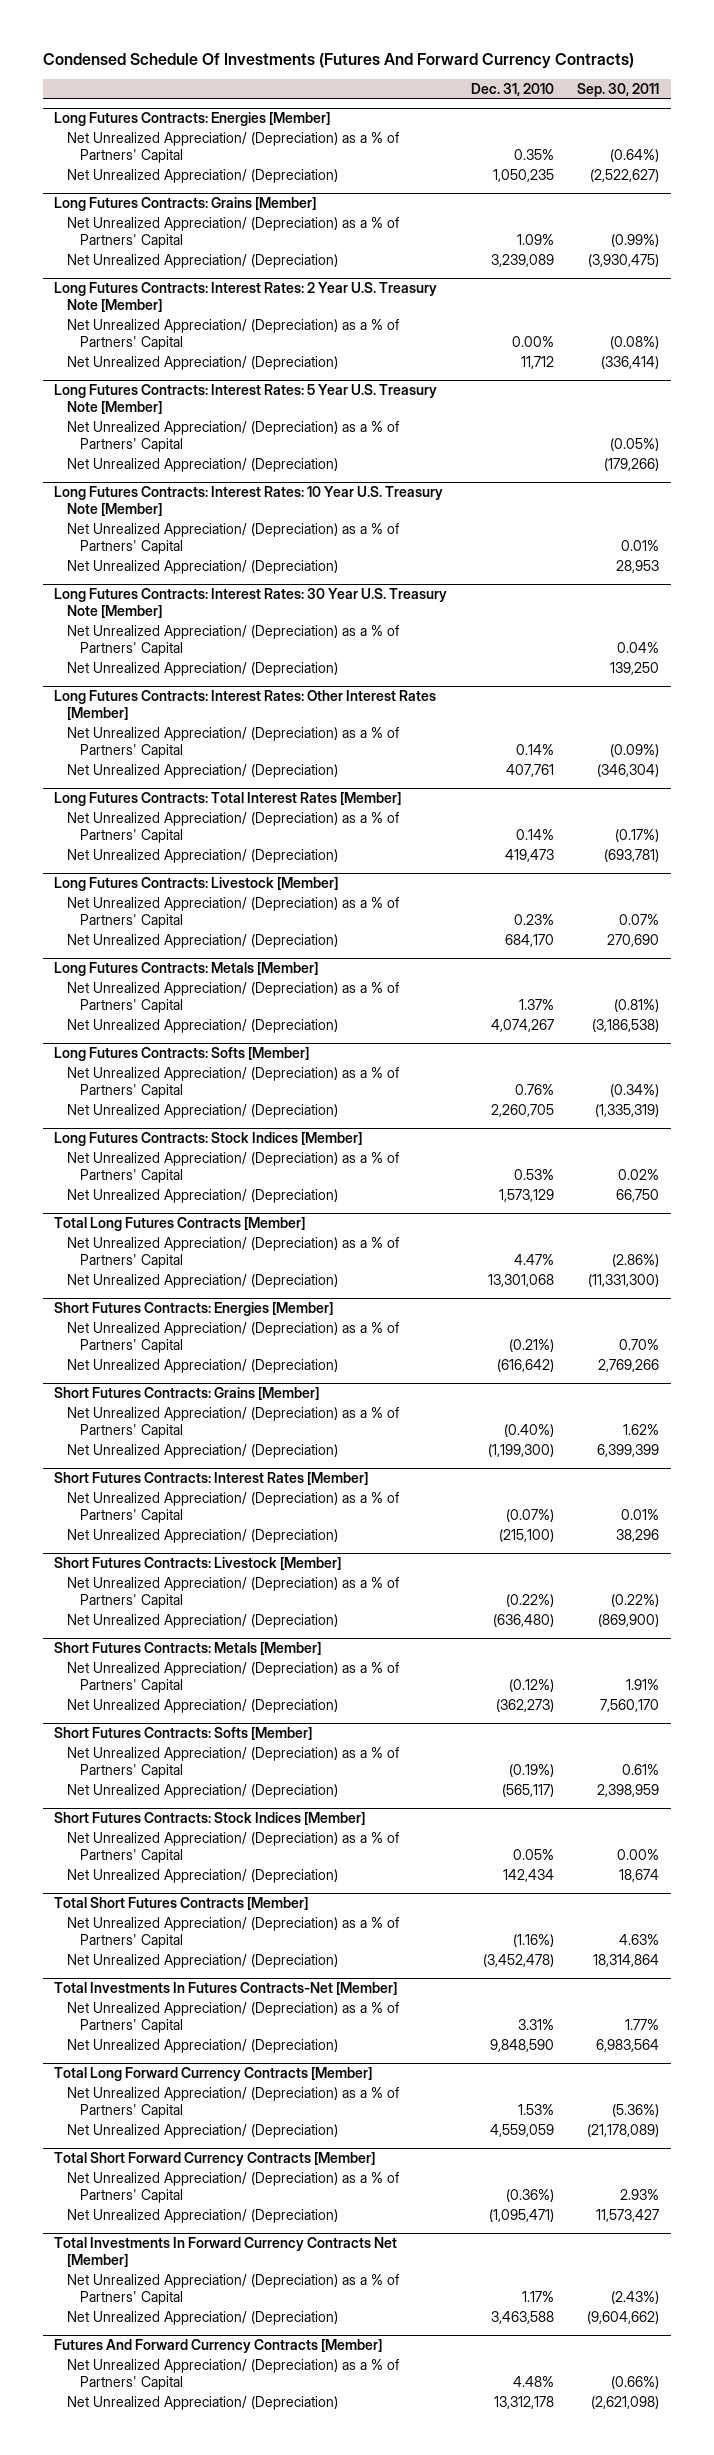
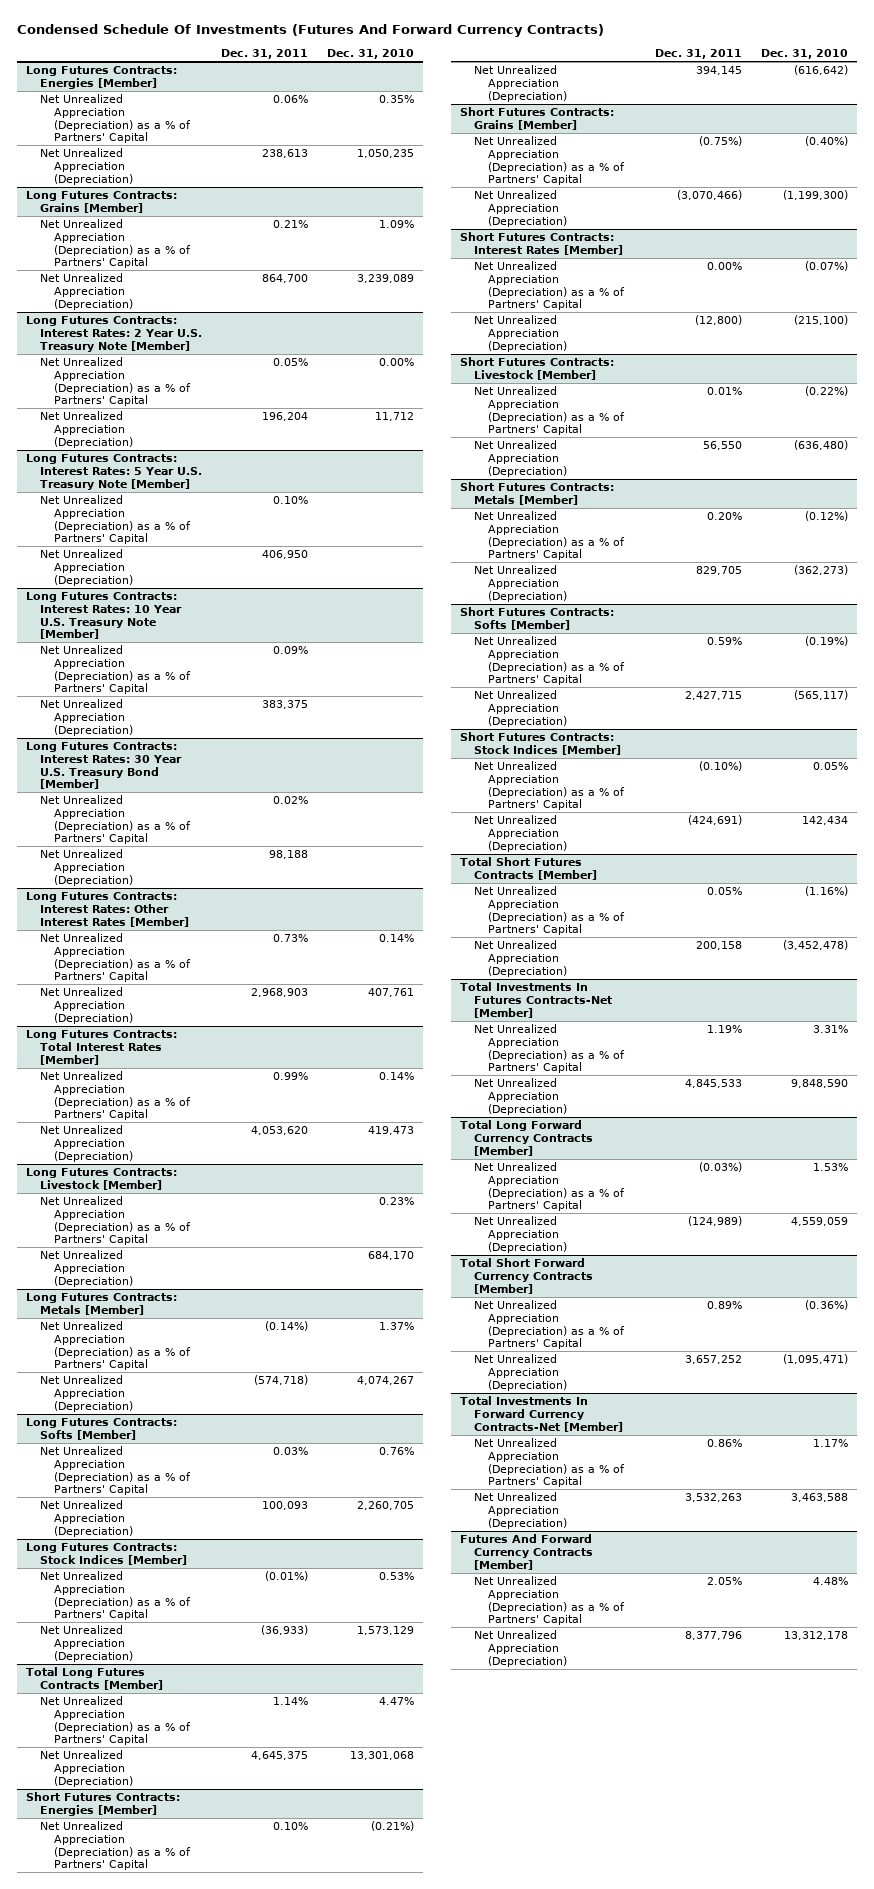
- | Dec. 31, 2010 | Sep. 30, 2011
+ | Dec. 31, 2011 | Dec. 31, 2010
@ Long Futures Contracts: Energies [Member]
- Net Unrealized Appreciation/ (Depreciation) as a % of Partners' Capital | 0.35% | (0.64%)
- Net Unrealized Appreciation/ (Depreciation) | 1,050,235 | (2,522,627)
+ Net Unrealized Appreciation (Depreciation) as a % of Partners' Capital | 0.06% | 0.35%
+ Net Unrealized Appreciation (Depreciation) | 238,613 | 1,050,235
@ Long Futures Contracts: Grains [Member]
- Net Unrealized Appreciation/ (Depreciation) as a % of Partners' Capital | 1.09% | (0.99%)
- Net Unrealized Appreciation/ (Depreciation) | 3,239,089 | (3,930,475)
+ Net Unrealized Appreciation (Depreciation) as a % of Partners' Capital | 0.21% | 1.09%
+ Net Unrealized Appreciation (Depreciation) | 864,700 | 3,239,089
@ Long Futures Contracts: Interest Rates: 2 Year U.S. Treasury Note [Member]
- Net Unrealized Appreciation/ (Depreciation) as a % of Partners' Capital | 0.00% | (0.08%)
- Net Unrealized Appreciation/ (Depreciation) | 11,712 | (336,414)
+ Net Unrealized Appreciation (Depreciation) as a % of Partners' Capital | 0.05% | 0.00%
+ Net Unrealized Appreciation (Depreciation) | 196,204 | 11,712
@ Long Futures Contracts: Interest Rates: 5 Year U.S. Treasury Note [Member]
- Net Unrealized Appreciation/ (Depreciation) as a % of Partners' Capital | | (0.05%)
- Net Unrealized Appreciation/ (Depreciation) | | (179,266)
+ Net Unrealized Appreciation (Depreciation) as a % of Partners' Capital | 0.10% |
+ Net Unrealized Appreciation (Depreciation) | 406,950 |
@ Long Futures Contracts: Interest Rates: 10 Year U.S. Treasury Note [Member]
- Net Unrealized Appreciation/ (Depreciation) as a % of Partners' Capital | | 0.01%
- Net Unrealized Appreciation/ (Depreciation) | | 28,953
- Long Futures Contracts: Interest Rates: 30 Year U.S. Treasury Note [Member]
- Net Unrealized Appreciation/ (Depreciation) as a % of Partners' Capital | | 0.04%
- Net Unrealized Appreciation/ (Depreciation) | | 139,250
@ Long Futures Contracts: Interest Rates: 10 Year U.S. Treasury Note [Member]
+ Net Unrealized Appreciation (Depreciation) as a % of Partners' Capital | 0.09% |
+ Net Unrealized Appreciation (Depreciation) | 383,375 |
+ Long Futures Contracts: Interest Rates: 30 Year U.S. Treasury Bond [Member]
+ Net Unrealized Appreciation (Depreciation) as a % of Partners' Capital | 0.02% |
+ Net Unrealized Appreciation (Depreciation) | 98,188 |
@ Long Futures Contracts: Interest Rates: Other Interest Rates [Member]
- Net Unrealized Appreciation/ (Depreciation) as a % of Partners' Capital | 0.14% | (0.09%)
- Net Unrealized Appreciation/ (Depreciation) | 407,761 | (346,304)
+ Net Unrealized Appreciation (Depreciation) as a % of Partners' Capital | 0.73% | 0.14%
+ Net Unrealized Appreciation (Depreciation) | 2,968,903 | 407,761
@ Long Futures Contracts: Total Interest Rates [Member]
- Net Unrealized Appreciation/ (Depreciation) as a % of Partners' Capital | 0.14% | (0.17%)
- Net Unrealized Appreciation/ (Depreciation) | 419,473 | (693,781)
+ Net Unrealized Appreciation (Depreciation) as a % of Partners' Capital | 0.99% | 0.14%
+ Net Unrealized Appreciation (Depreciation) | 4,053,620 | 419,473
@ Long Futures Contracts: Livestock [Member]
- Net Unrealized Appreciation/ (Depreciation) as a % of Partners' Capital | 0.23% | 0.07%
- Net Unrealized Appreciation/ (Depreciation) | 684,170 | 270,690
+ Net Unrealized Appreciation (Depreciation) as a % of Partners' Capital | | 0.23%
+ Net Unrealized Appreciation (Depreciation) | | 684,170
@ Long Futures Contracts: Metals [Member]
- Net Unrealized Appreciation/ (Depreciation) as a % of Partners' Capital | 1.37% | (0.81%)
- Net Unrealized Appreciation/ (Depreciation) | 4,074,267 | (3,186,538)
+ Net Unrealized Appreciation (Depreciation) as a % of Partners' Capital | (0.14%) | 1.37%
+ Net Unrealized Appreciation (Depreciation) | (574,718) | 4,074,267
@ Long Futures Contracts: Softs [Member]
- Net Unrealized Appreciation/ (Depreciation) as a % of Partners' Capital | 0.76% | (0.34%)
- Net Unrealized Appreciation/ (Depreciation) | 2,260,705 | (1,335,319)
+ Net Unrealized Appreciation (Depreciation) as a % of Partners' Capital | 0.03% | 0.76%
+ Net Unrealized Appreciation (Depreciation) | 100,093 | 2,260,705
@ Long Futures Contracts: Stock Indices [Member]
- Net Unrealized Appreciation/ (Depreciation) as a % of Partners' Capital | 0.53% | 0.02%
- Net Unrealized Appreciation/ (Depreciation) | 1,573,129 | 66,750
+ Net Unrealized Appreciation (Depreciation) as a % of Partners' Capital | (0.01%) | 0.53%
+ Net Unrealized Appreciation (Depreciation) | (36,933) | 1,573,129
@ Total Long Futures Contracts [Member]
- Net Unrealized Appreciation/ (Depreciation) as a % of Partners' Capital | 4.47% | (2.86%)
- Net Unrealized Appreciation/ (Depreciation) | 13,301,068 | (11,331,300)
+ Net Unrealized Appreciation (Depreciation) as a % of Partners' Capital | 1.14% | 4.47%
+ Net Unrealized Appreciation (Depreciation) | 4,645,375 | 13,301,068
@ Short Futures Contracts: Energies [Member]
- Net Unrealized Appreciation/ (Depreciation) as a % of Partners' Capital | (0.21%) | 0.70%
- Net Unrealized Appreciation/ (Depreciation) | (616,642) | 2,769,266
+ Net Unrealized Appreciation (Depreciation) as a % of Partners' Capital | 0.10% | (0.21%)
+ Net Unrealized Appreciation (Depreciation) | 394,145 | (616,642)
@ Short Futures Contracts: Grains [Member]
- Net Unrealized Appreciation/ (Depreciation) as a % of Partners' Capital | (0.40%) | 1.62%
- Net Unrealized Appreciation/ (Depreciation) | (1,199,300) | 6,399,399
+ Net Unrealized Appreciation (Depreciation) as a % of Partners' Capital | (0.75%) | (0.40%)
+ Net Unrealized Appreciation (Depreciation) | (3,070,466) | (1,199,300)
@ Short Futures Contracts: Interest Rates [Member]
- Net Unrealized Appreciation/ (Depreciation) as a % of Partners' Capital | (0.07%) | 0.01%
- Net Unrealized Appreciation/ (Depreciation) | (215,100) | 38,296
+ Net Unrealized Appreciation (Depreciation) as a % of Partners' Capital | 0.00% | (0.07%)
+ Net Unrealized Appreciation (Depreciation) | (12,800) | (215,100)
@ Short Futures Contracts: Livestock [Member]
- Net Unrealized Appreciation/ (Depreciation) as a % of Partners' Capital | (0.22%) | (0.22%)
- Net Unrealized Appreciation/ (Depreciation) | (636,480) | (869,900)
+ Net Unrealized Appreciation (Depreciation) as a % of Partners' Capital | 0.01% | (0.22%)
+ Net Unrealized Appreciation (Depreciation) | 56,550 | (636,480)
@ Short Futures Contracts: Metals [Member]
- Net Unrealized Appreciation/ (Depreciation) as a % of Partners' Capital | (0.12%) | 1.91%
- Net Unrealized Appreciation/ (Depreciation) | (362,273) | 7,560,170
+ Net Unrealized Appreciation (Depreciation) as a % of Partners' Capital | 0.20% | (0.12%)
+ Net Unrealized Appreciation (Depreciation) | 829,705 | (362,273)
@ Short Futures Contracts: Softs [Member]
- Net Unrealized Appreciation/ (Depreciation) as a % of Partners' Capital | (0.19%) | 0.61%
- Net Unrealized Appreciation/ (Depreciation) | (565,117) | 2,398,959
+ Net Unrealized Appreciation (Depreciation) as a % of Partners' Capital | 0.59% | (0.19%)
+ Net Unrealized Appreciation (Depreciation) | 2,427,715 | (565,117)
@ Short Futures Contracts: Stock Indices [Member]
- Net Unrealized Appreciation/ (Depreciation) as a % of Partners' Capital | 0.05% | 0.00%
- Net Unrealized Appreciation/ (Depreciation) | 142,434 | 18,674
+ Net Unrealized Appreciation (Depreciation) as a % of Partners' Capital | (0.10%) | 0.05%
+ Net Unrealized Appreciation (Depreciation) | (424,691) | 142,434
@ Total Short Futures Contracts [Member]
- Net Unrealized Appreciation/ (Depreciation) as a % of Partners' Capital | (1.16%) | 4.63%
- Net Unrealized Appreciation/ (Depreciation) | (3,452,478) | 18,314,864
+ Net Unrealized Appreciation (Depreciation) as a % of Partners' Capital | 0.05% | (1.16%)
+ Net Unrealized Appreciation (Depreciation) | 200,158 | (3,452,478)
@ Total Investments In Futures Contracts-Net [Member]
- Net Unrealized Appreciation/ (Depreciation) as a % of Partners' Capital | 3.31% | 1.77%
- Net Unrealized Appreciation/ (Depreciation) | 9,848,590 | 6,983,564
+ Net Unrealized Appreciation (Depreciation) as a % of Partners' Capital | 1.19% | 3.31%
+ Net Unrealized Appreciation (Depreciation) | 4,845,533 | 9,848,590
@ Total Long Forward Currency Contracts [Member]
- Net Unrealized Appreciation/ (Depreciation) as a % of Partners' Capital | 1.53% | (5.36%)
- Net Unrealized Appreciation/ (Depreciation) | 4,559,059 | (21,178,089)
+ Net Unrealized Appreciation (Depreciation) as a % of Partners' Capital | (0.03%) | 1.53%
+ Net Unrealized Appreciation (Depreciation) | (124,989) | 4,559,059
@ Total Short Forward Currency Contracts [Member]
- Net Unrealized Appreciation/ (Depreciation) as a % of Partners' Capital | (0.36%) | 2.93%
- Net Unrealized Appreciation/ (Depreciation) | (1,095,471) | 11,573,427
- Total Investments In Forward Currency Contracts Net [Member]
- Net Unrealized Appreciation/ (Depreciation) as a % of Partners' Capital | 1.17% | (2.43%)
- Net Unrealized Appreciation/ (Depreciation) | 3,463,588 | (9,604,662)
@ Total Short Forward Currency Contracts [Member]
+ Net Unrealized Appreciation (Depreciation) as a % of Partners' Capital | 0.89% | (0.36%)
+ Net Unrealized Appreciation (Depreciation) | 3,657,252 | (1,095,471)
+ Total Investments In Forward Currency Contracts-Net [Member]
+ Net Unrealized Appreciation (Depreciation) as a % of Partners' Capital | 0.86% | 1.17%
+ Net Unrealized Appreciation (Depreciation) | 3,532,263 | 3,463,588
@ Futures And Forward Currency Contracts [Member]
- Net Unrealized Appreciation/ (Depreciation) as a % of Partners' Capital | 4.48% | (0.66%)
- Net Unrealized Appreciation/ (Depreciation) | 13,312,178 | (2,621,098)
+ Net Unrealized Appreciation (Depreciation) as a % of Partners' Capital | 2.05% | 4.48%
+ Net Unrealized Appreciation (Depreciation) | 8,377,796 | 13,312,178

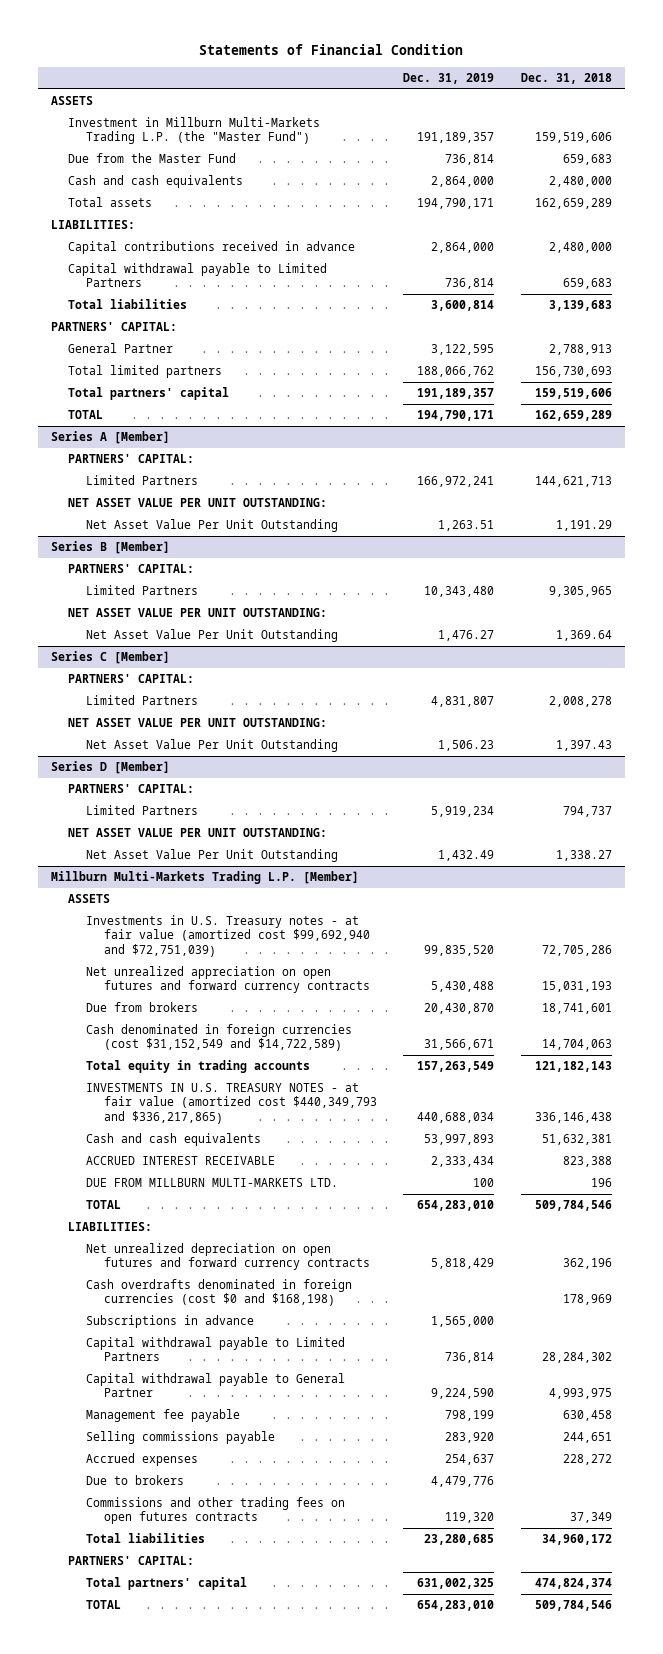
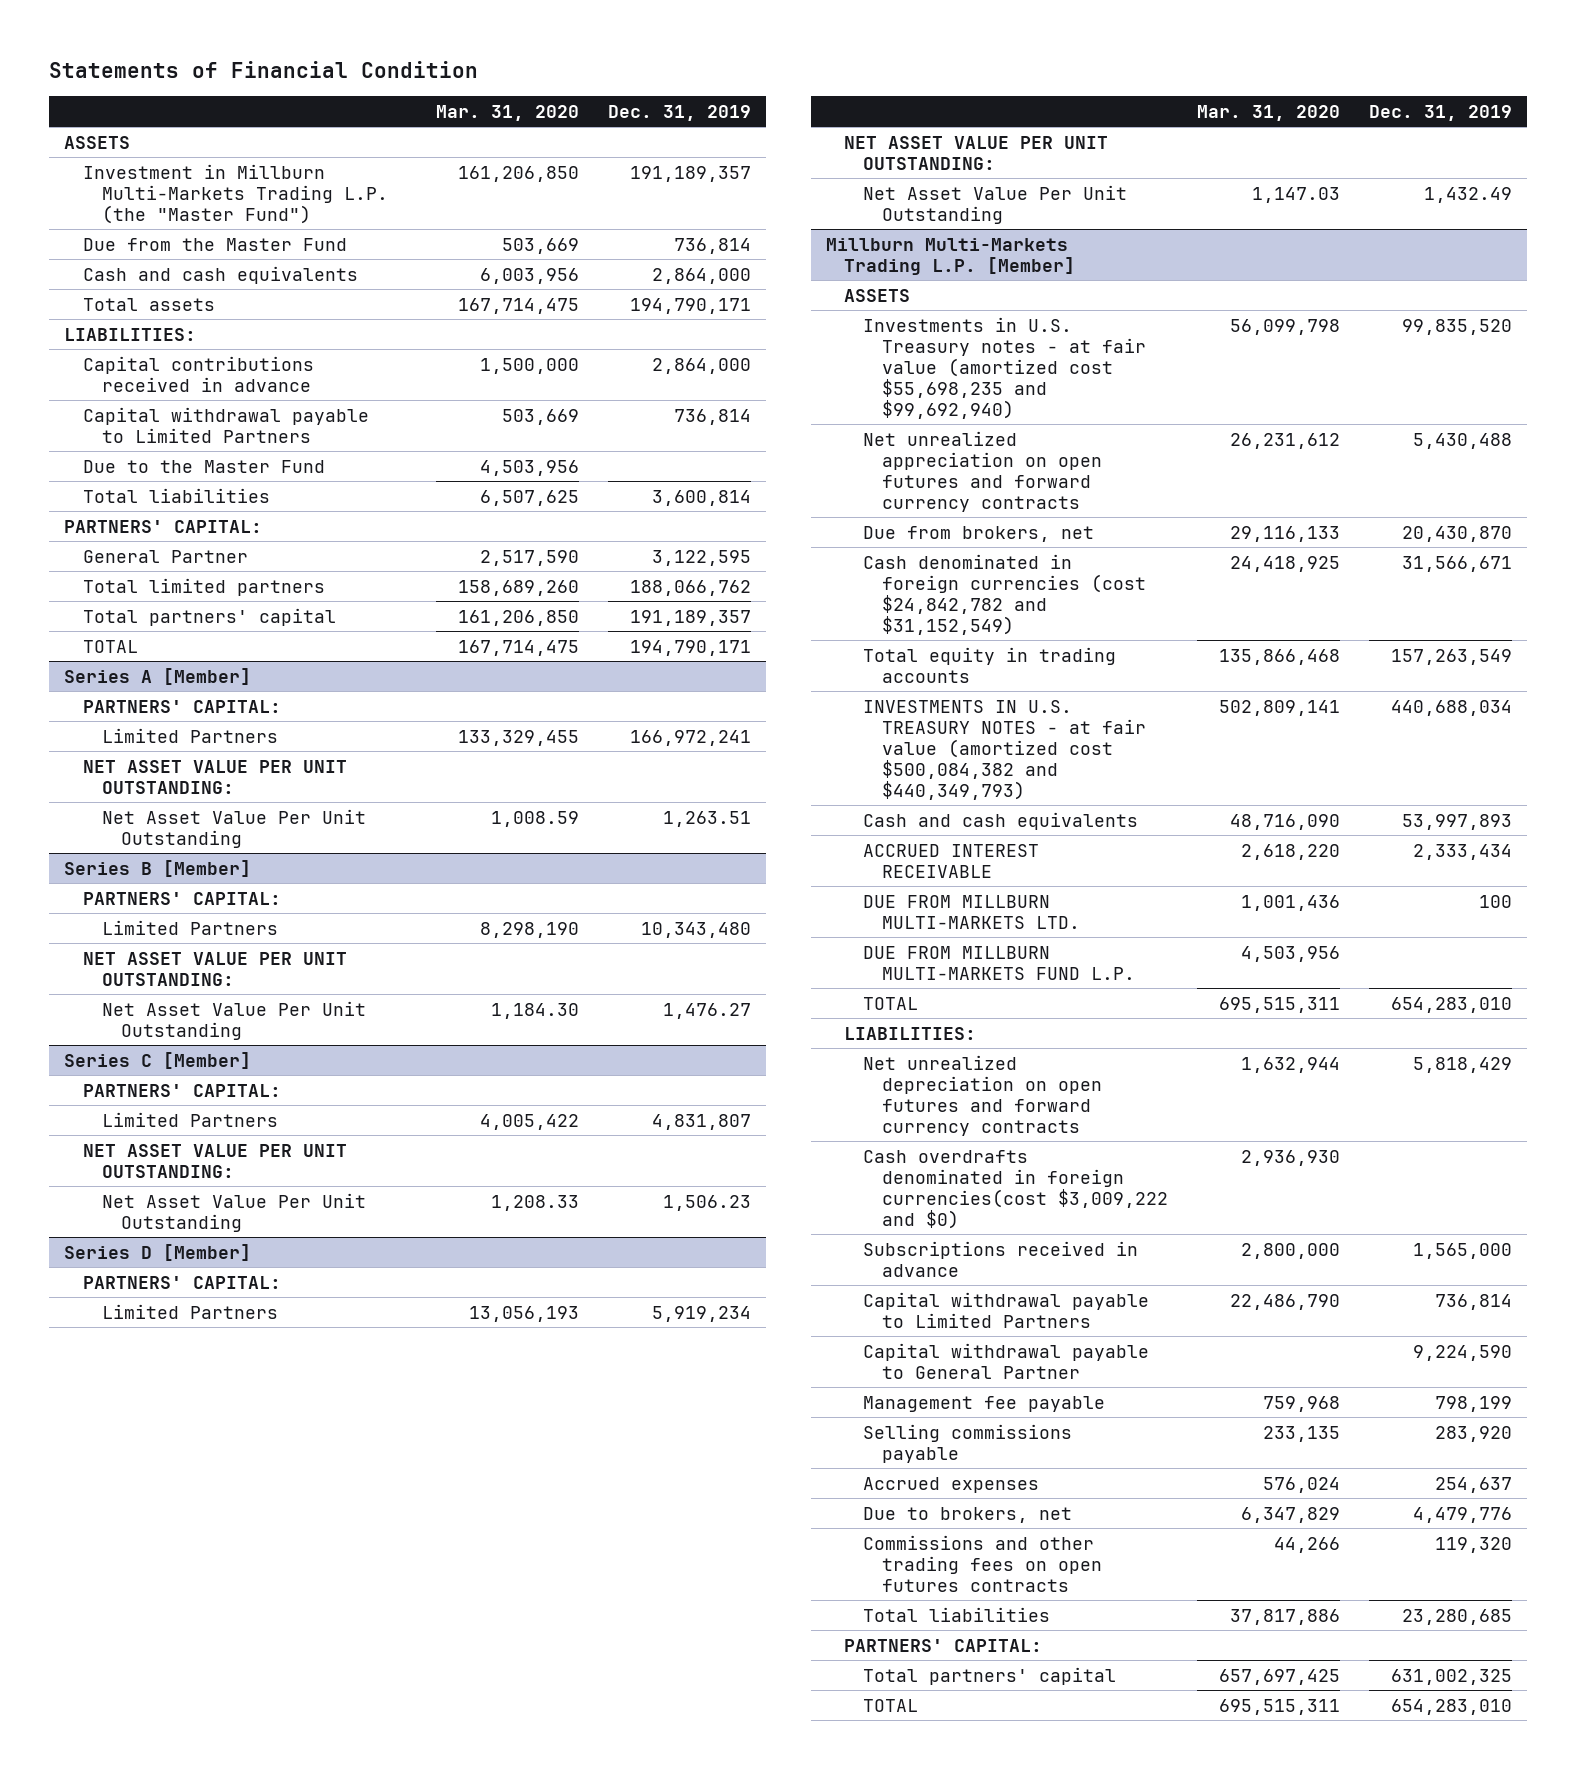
- | Dec. 31, 2019 | Dec. 31, 2018
+ | Mar. 31, 2020 | Dec. 31, 2019
+ Due to the Master Fund | 4,503,956 |
@ Millburn Multi-Markets Trading L.P. [Member]
- Investments in U.S. Treasury notes - at fair value (amortized cost $99,692,940 and $72,751,039) | 99,835,520 | 72,705,286
+ Investments in U.S. Treasury notes - at fair value (amortized cost $55,698,235 and $99,692,940) | 56,099,798 | 99,835,520
- Due from brokers | 20,430,870 | 18,741,601
- Cash denominated in foreign currencies (cost $31,152,549 and $14,722,589) | 31,566,671 | 14,704,063
+ Due from brokers, net | 29,116,133 | 20,430,870
+ Cash denominated in foreign currencies (cost $24,842,782 and $31,152,549) | 24,418,925 | 31,566,671
- INVESTMENTS IN U.S. TREASURY NOTES - at fair value (amortized cost $440,349,793 and $336,217,865) | 440,688,034 | 336,146,438
+ INVESTMENTS IN U.S. TREASURY NOTES - at fair value (amortized cost $500,084,382 and $440,349,793) | 502,809,141 | 440,688,034
+ DUE FROM MILLBURN MULTI-MARKETS FUND L.P. | 4,503,956 |
- Cash overdrafts denominated in foreign currencies (cost $0 and $168,198) | | 178,969
- Subscriptions in advance | 1,565,000 |
+ Cash overdrafts denominated in foreign currencies(cost $3,009,222 and $0) | 2,936,930 |
+ Subscriptions received in advance | 2,800,000 | 1,565,000
- Due to brokers | 4,479,776 |
+ Due to brokers, net | 6,347,829 | 4,479,776

